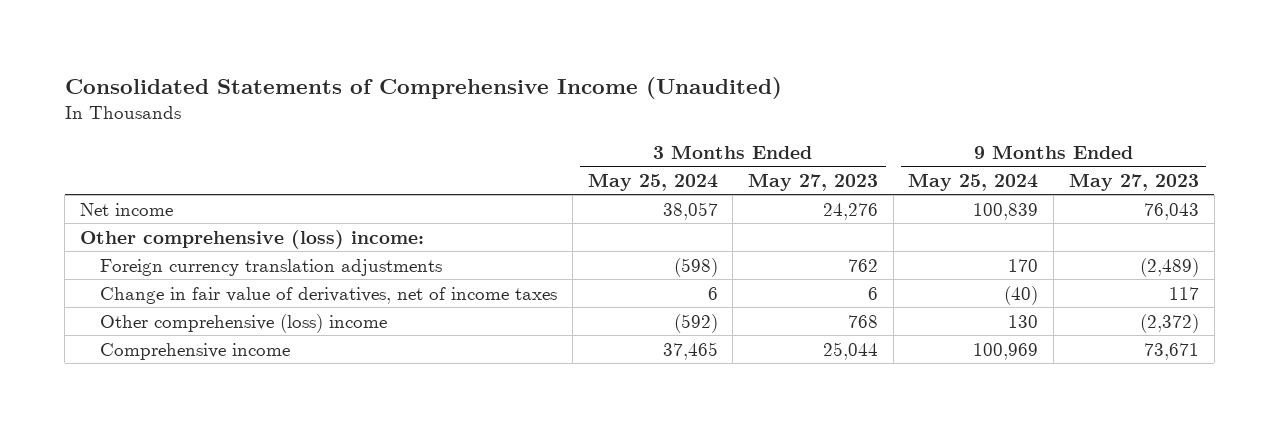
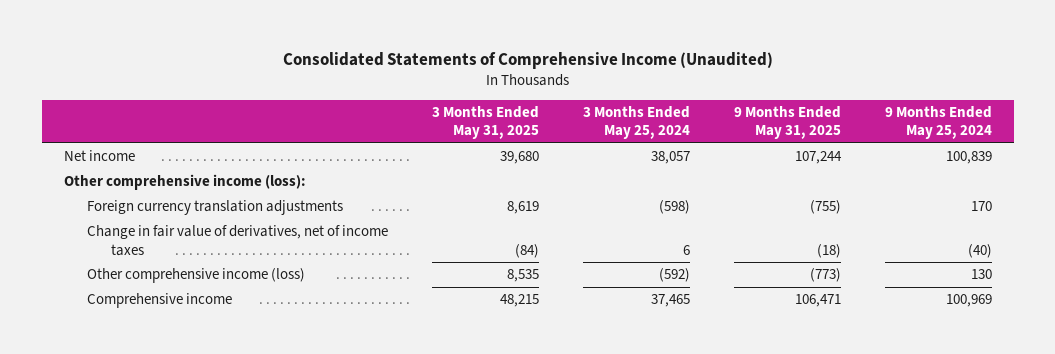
- | 3 Months Ended May 25, 2024 | 3 Months Ended May 27, 2023 | 9 Months Ended May 25, 2024 | 9 Months Ended May 27, 2023
+ | 3 Months Ended May 31, 2025 | 3 Months Ended May 25, 2024 | 9 Months Ended May 31, 2025 | 9 Months Ended May 25, 2024
- Other comprehensive (loss) income:
+ Other comprehensive income (loss):
- Other comprehensive (loss) income | (592) | 768 | 130 | (2,372)
+ Other comprehensive income (loss) | 8,535 | (592) | (773) | 130

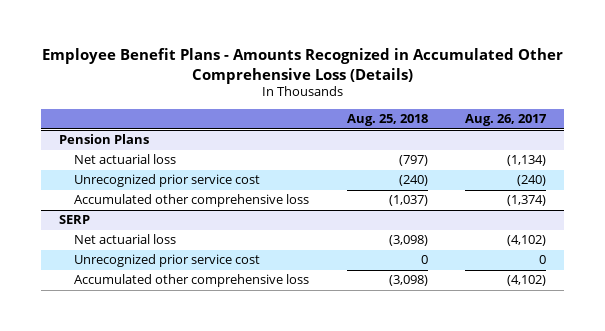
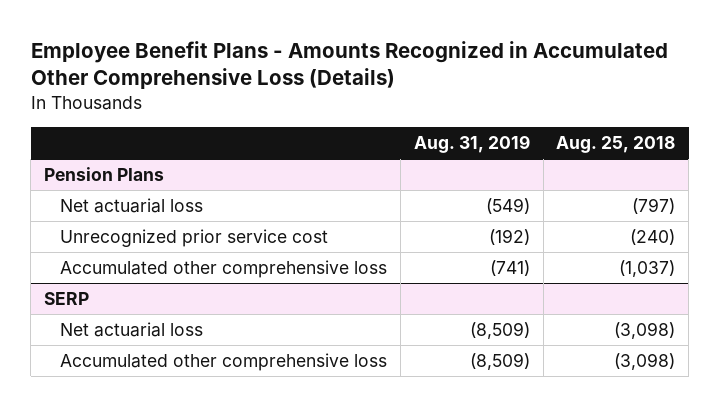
- | Aug. 25, 2018 | Aug. 26, 2017
+ | Aug. 31, 2019 | Aug. 25, 2018
@ SERP
- Unrecognized prior service cost | 0 | 0

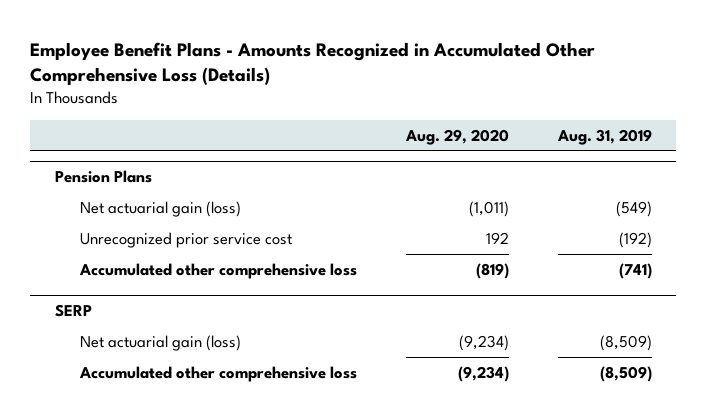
- | Aug. 31, 2019 | Aug. 25, 2018
+ | Aug. 29, 2020 | Aug. 31, 2019
@ Pension Plans
- Net actuarial loss | (549) | (797)
+ Net actuarial gain (loss) | (1,011) | (549)
@ SERP
- Net actuarial loss | (8,509) | (3,098)
+ Net actuarial gain (loss) | (9,234) | (8,509)

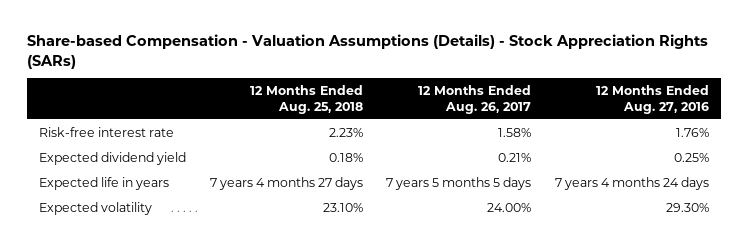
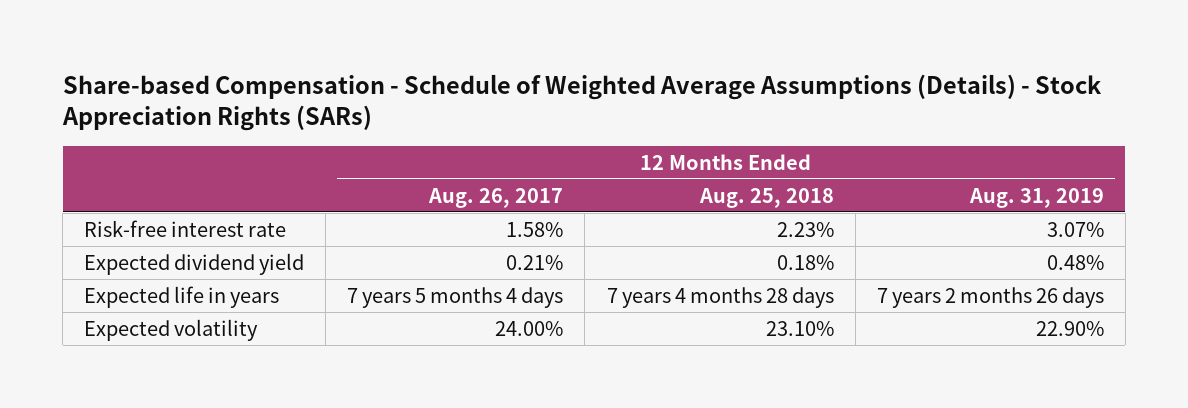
- Share-based Compensation - Valuation Assumptions (Details) - Stock Appreciation Rights (SARs)
+ Share-based Compensation - Schedule of Weighted Average Assumptions (Details) - Stock Appreciation Rights (SARs)
- | 12 Months Ended Aug. 25, 2018 | 12 Months Ended Aug. 26, 2017 | 12 Months Ended Aug. 27, 2016
+ | 12 Months Ended Aug. 26, 2017 | 12 Months Ended Aug. 25, 2018 | 12 Months Ended Aug. 31, 2019
- Expected life in years | 7 years 4 months 27 days | 7 years 5 months 5 days | 7 years 4 months 24 days
+ Expected life in years | 7 years 5 months 4 days | 7 years 4 months 28 days | 7 years 2 months 26 days

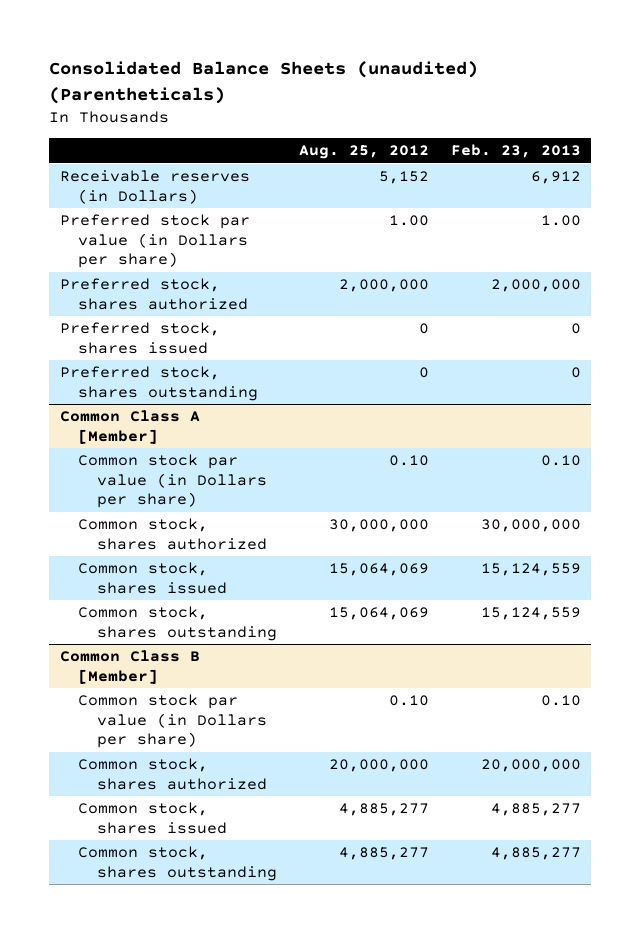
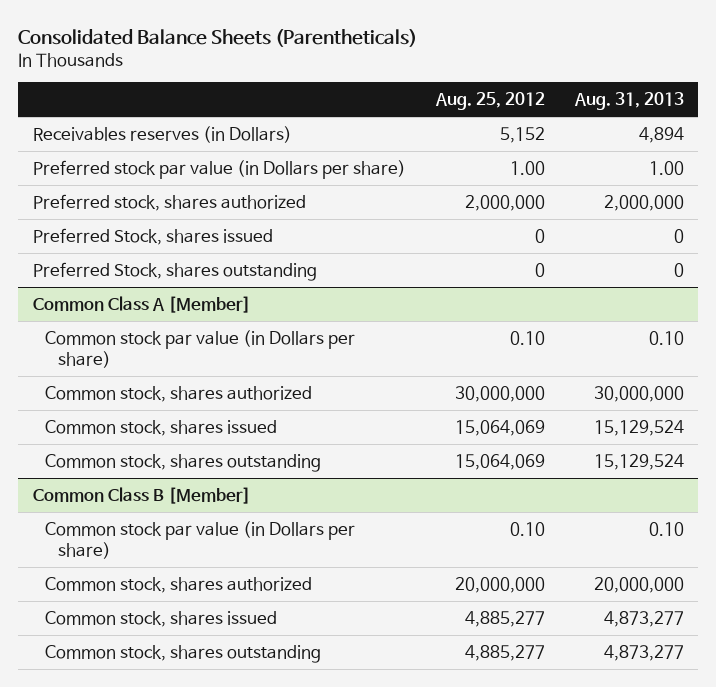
- Consolidated Balance Sheets (unaudited) (Parentheticals)
+ Consolidated Balance Sheets (Parentheticals)
- | Aug. 25, 2012 | Feb. 23, 2013
+ | Aug. 25, 2012 | Aug. 31, 2013
- Receivable reserves (in Dollars) | 5,152 | 6,912
+ Receivables reserves (in Dollars) | 5,152 | 4,894
- Preferred stock, shares issued | 0 | 0
- Preferred stock, shares outstanding | 0 | 0
+ Preferred Stock, shares issued | 0 | 0
+ Preferred Stock, shares outstanding | 0 | 0

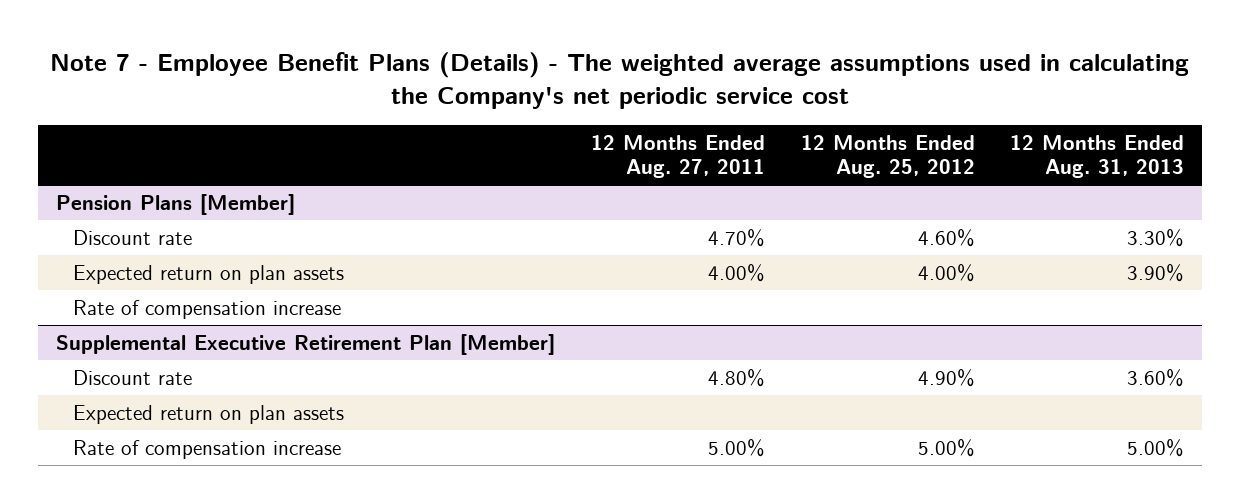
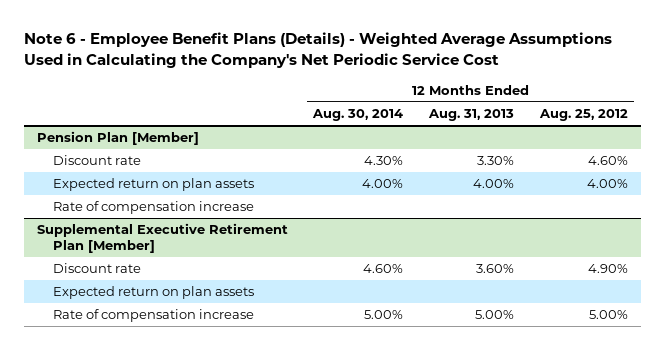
- Note 7 - Employee Benefit Plans (Details) - The weighted average assumptions used in calculating the Company's net periodic service cost
+ Note 6 - Employee Benefit Plans (Details) - Weighted Average Assumptions Used in Calculating the Company's Net Periodic Service Cost
- | 12 Months Ended Aug. 27, 2011 | 12 Months Ended Aug. 25, 2012 | 12 Months Ended Aug. 31, 2013
+ | 12 Months Ended Aug. 30, 2014 | 12 Months Ended Aug. 31, 2013 | 12 Months Ended Aug. 25, 2012
- Pension Plans [Member]
+ Pension Plan [Member]
- Expected return on plan assets | 4.00% | 4.00% | 3.90%
+ Expected return on plan assets | 4.00% | 4.00% | 4.00%

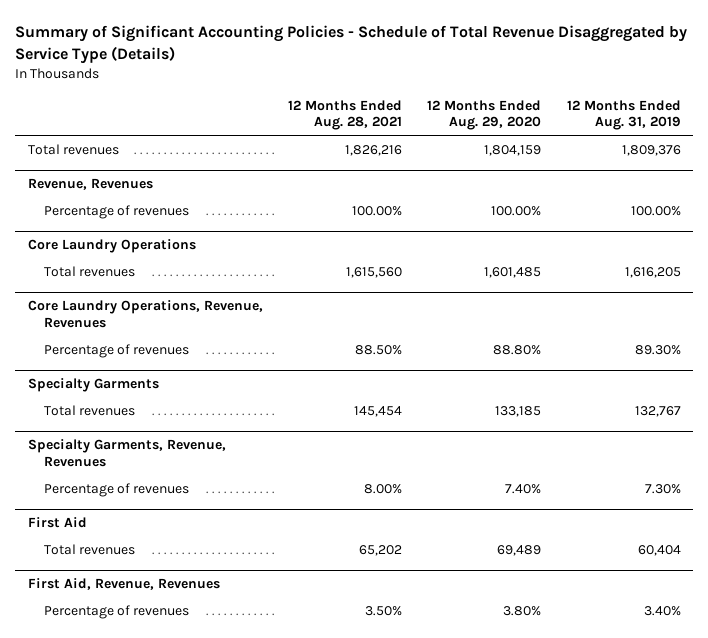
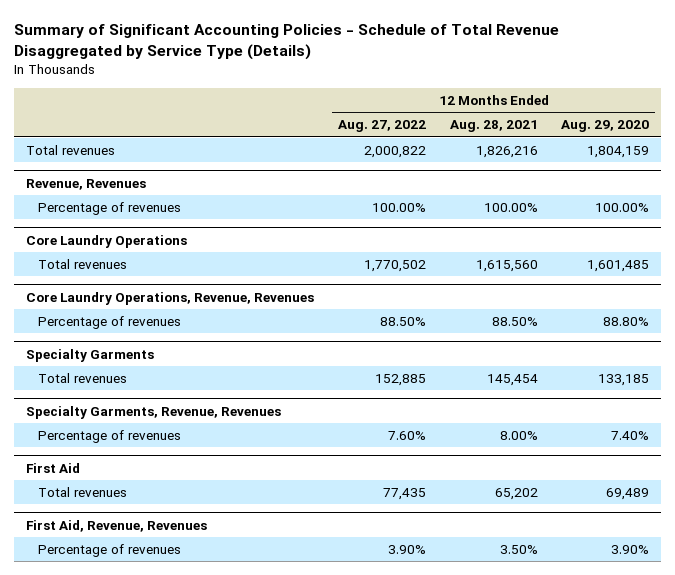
- | 12 Months Ended Aug. 28, 2021 | 12 Months Ended Aug. 29, 2020 | 12 Months Ended Aug. 31, 2019
+ | 12 Months Ended Aug. 27, 2022 | 12 Months Ended Aug. 28, 2021 | 12 Months Ended Aug. 29, 2020
@ First Aid, Revenue, Revenues
- Percentage of revenues | 3.50% | 3.80% | 3.40%
+ Percentage of revenues | 3.90% | 3.50% | 3.90%

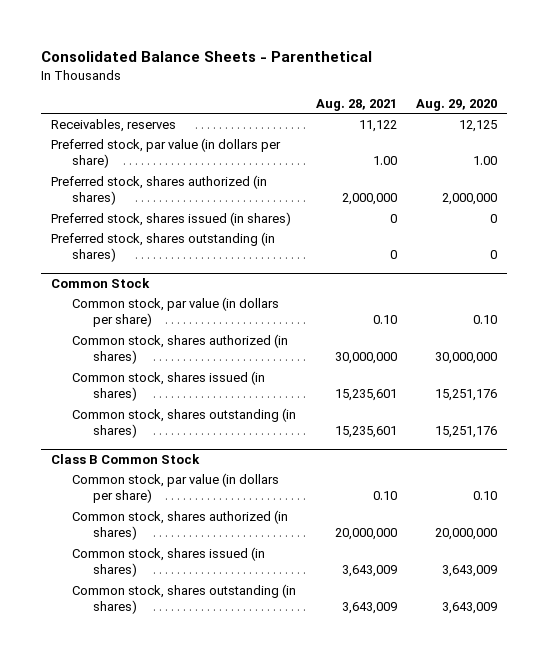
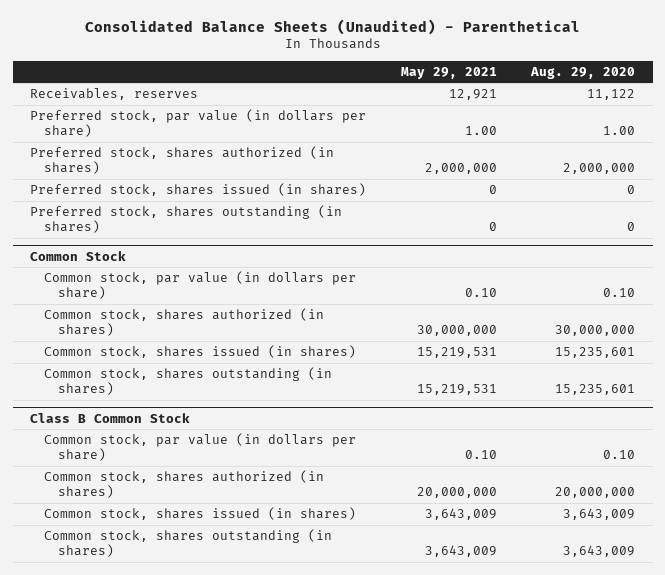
- Consolidated Balance Sheets - Parenthetical
+ Consolidated Balance Sheets (Unaudited) - Parenthetical
- | Aug. 28, 2021 | Aug. 29, 2020
+ | May 29, 2021 | Aug. 29, 2020
- Receivables, reserves | 11,122 | 12,125
+ Receivables, reserves | 12,921 | 11,122
@ Common Stock
- Common stock, shares issued (in shares) | 15,235,601 | 15,251,176
- Common stock, shares outstanding (in shares) | 15,235,601 | 15,251,176
+ Common stock, shares issued (in shares) | 15,219,531 | 15,235,601
+ Common stock, shares outstanding (in shares) | 15,219,531 | 15,235,601

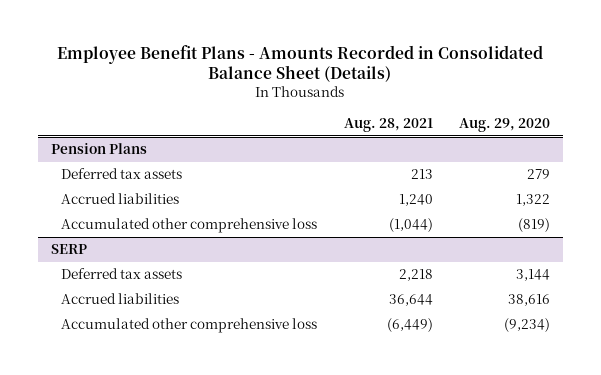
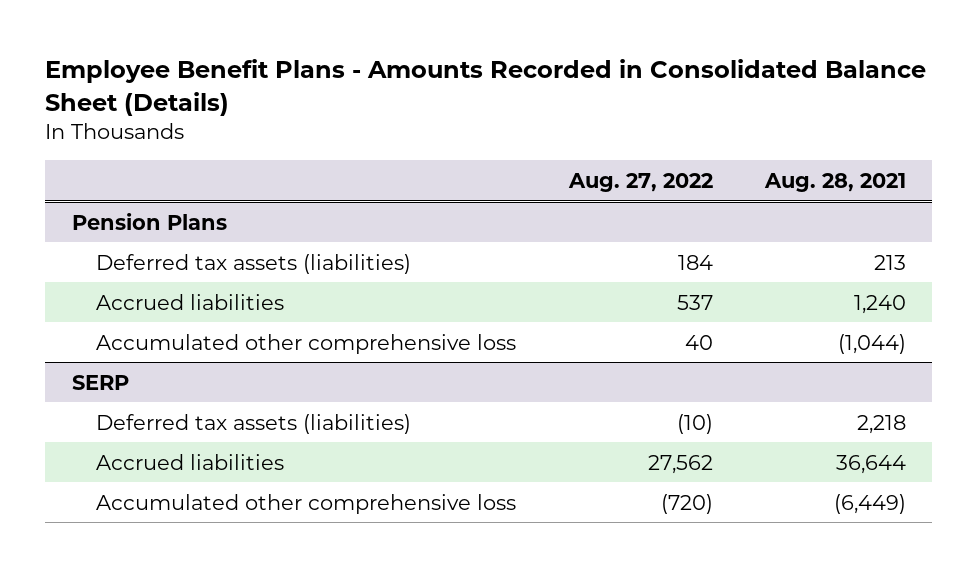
- | Aug. 28, 2021 | Aug. 29, 2020
+ | Aug. 27, 2022 | Aug. 28, 2021
@ Pension Plans
- Deferred tax assets | 213 | 279
+ Deferred tax assets (liabilities) | 184 | 213
@ SERP
- Deferred tax assets | 2,218 | 3,144
+ Deferred tax assets (liabilities) | (10) | 2,218

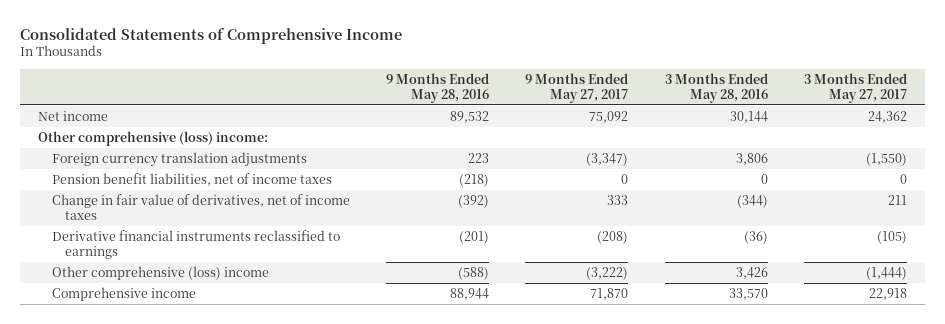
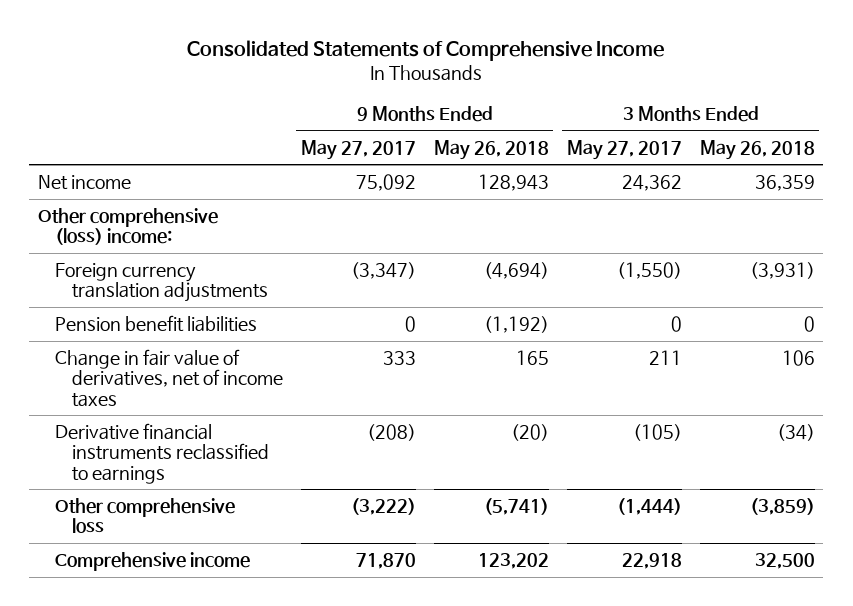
- | 9 Months Ended May 28, 2016 | 9 Months Ended May 27, 2017 | 3 Months Ended May 28, 2016 | 3 Months Ended May 27, 2017
+ | 9 Months Ended May 27, 2017 | 9 Months Ended May 26, 2018 | 3 Months Ended May 27, 2017 | 3 Months Ended May 26, 2018
- Pension benefit liabilities, net of income taxes | (218) | 0 | 0 | 0
+ Pension benefit liabilities | 0 | (1,192) | 0 | 0
- Other comprehensive (loss) income | (588) | (3,222) | 3,426 | (1,444)
+ Other comprehensive loss | (3,222) | (5,741) | (1,444) | (3,859)

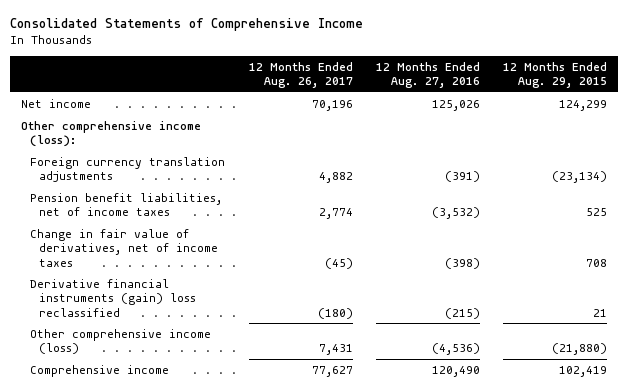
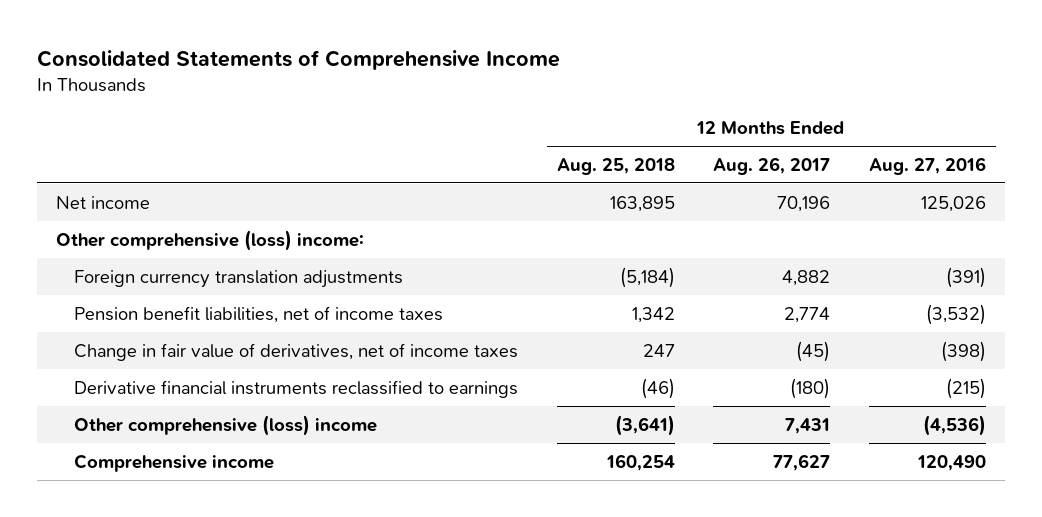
- | 12 Months Ended Aug. 26, 2017 | 12 Months Ended Aug. 27, 2016 | 12 Months Ended Aug. 29, 2015
+ | 12 Months Ended Aug. 25, 2018 | 12 Months Ended Aug. 26, 2017 | 12 Months Ended Aug. 27, 2016
- Other comprehensive income (loss):
+ Other comprehensive (loss) income:
- Derivative financial instruments (gain) loss reclassified | (180) | (215) | 21
- Other comprehensive income (loss) | 7,431 | (4,536) | (21,880)
+ Derivative financial instruments reclassified to earnings | (46) | (180) | (215)
+ Other comprehensive (loss) income | (3,641) | 7,431 | (4,536)

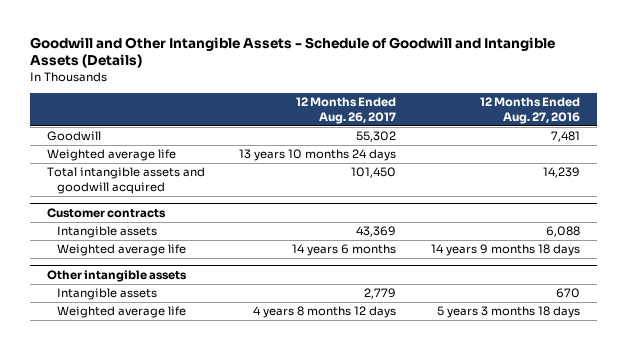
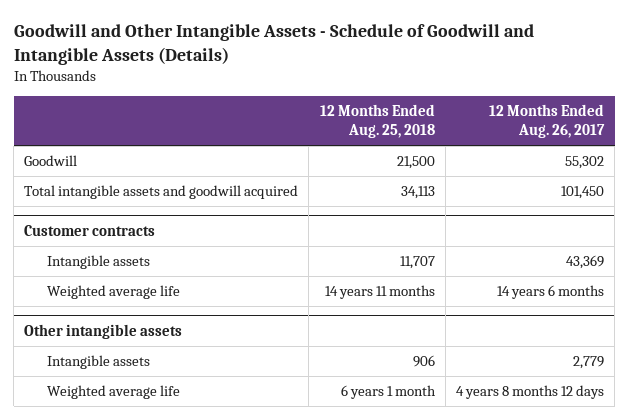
- | 12 Months Ended Aug. 26, 2017 | 12 Months Ended Aug. 27, 2016
+ | 12 Months Ended Aug. 25, 2018 | 12 Months Ended Aug. 26, 2017
- Weighted average life | 13 years 10 months 24 days |

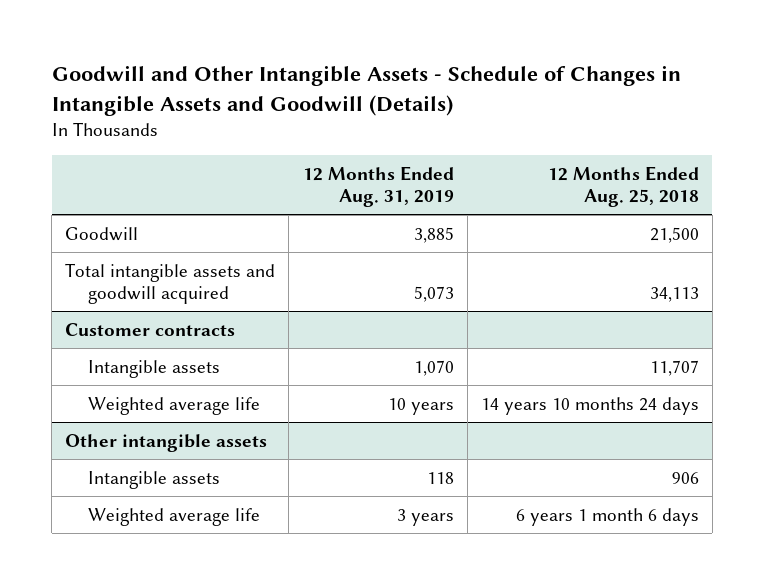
- Goodwill and Other Intangible Assets - Schedule of Goodwill and Intangible Assets (Details)
+ Goodwill and Other Intangible Assets - Schedule of Changes in Intangible Assets and Goodwill (Details)
- | 12 Months Ended Aug. 25, 2018 | 12 Months Ended Aug. 26, 2017
+ | 12 Months Ended Aug. 31, 2019 | 12 Months Ended Aug. 25, 2018
@ Customer contracts
- Weighted average life | 14 years 11 months | 14 years 6 months
+ Weighted average life | 10 years | 14 years 10 months 24 days
@ Other intangible assets
- Weighted average life | 6 years 1 month | 4 years 8 months 12 days
+ Weighted average life | 3 years | 6 years 1 month 6 days

